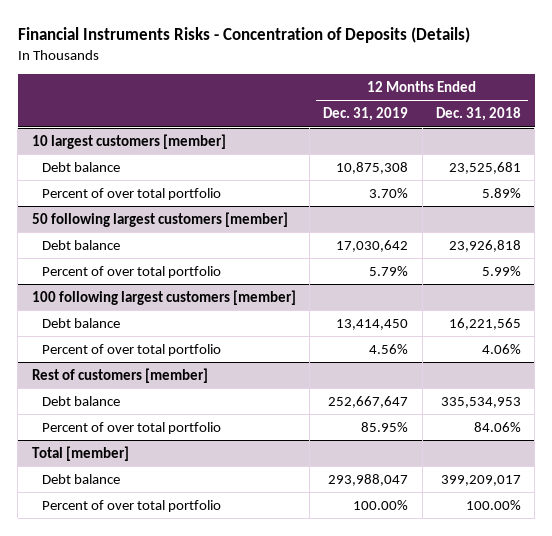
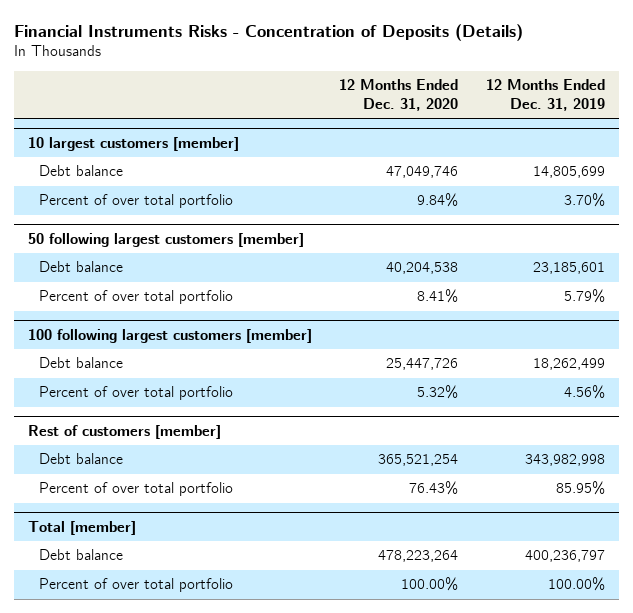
- | 12 Months Ended Dec. 31, 2019 | 12 Months Ended Dec. 31, 2018
+ | 12 Months Ended Dec. 31, 2020 | 12 Months Ended Dec. 31, 2019
@ 10 largest customers [member]
- Debt balance | 10,875,308 | 23,525,681
+ Debt balance | 47,049,746 | 14,805,699
@ 50 following largest customers [member]
- Debt balance | 17,030,642 | 23,926,818
+ Debt balance | 40,204,538 | 23,185,601
@ 100 following largest customers [member]
- Debt balance | 13,414,450 | 16,221,565
+ Debt balance | 25,447,726 | 18,262,499
@ Rest of customers [member]
- Debt balance | 252,667,647 | 335,534,953
+ Debt balance | 365,521,254 | 343,982,998
@ Total [member]
- Debt balance | 293,988,047 | 399,209,017
+ Debt balance | 478,223,264 | 400,236,797

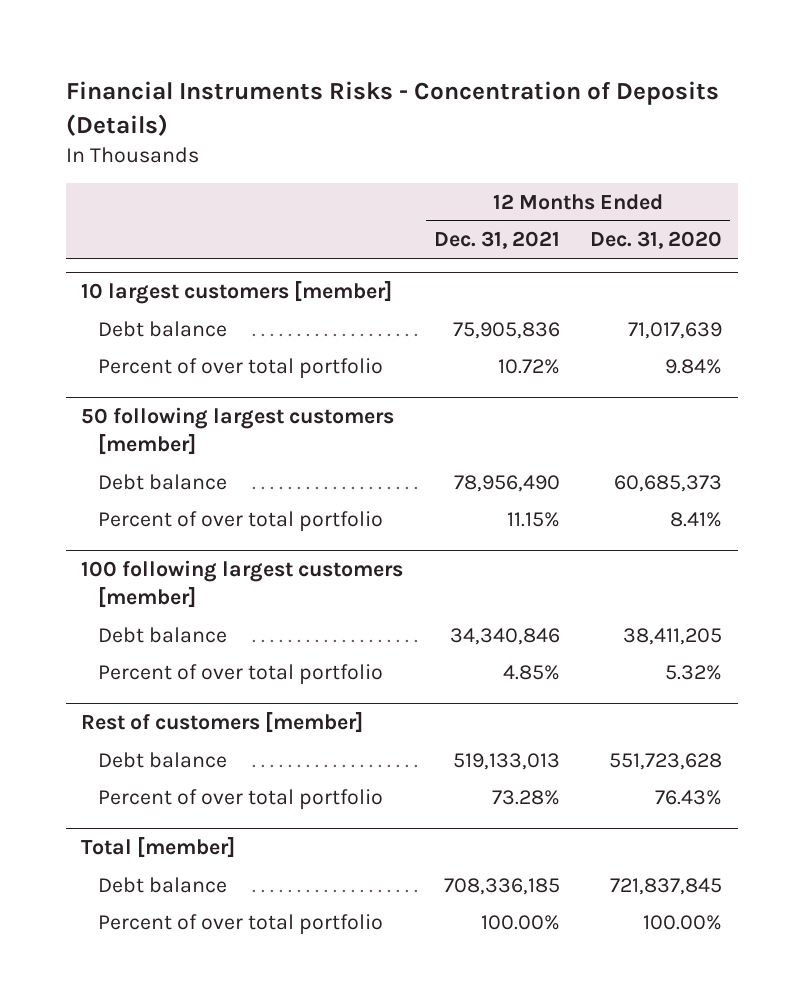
- | 12 Months Ended Dec. 31, 2020 | 12 Months Ended Dec. 31, 2019
+ | 12 Months Ended Dec. 31, 2021 | 12 Months Ended Dec. 31, 2020
@ 10 largest customers [member]
- Debt balance | 47,049,746 | 14,805,699
+ Debt balance | 75,905,836 | 71,017,639
@ 50 following largest customers [member]
- Debt balance | 40,204,538 | 23,185,601
+ Debt balance | 78,956,490 | 60,685,373
@ 100 following largest customers [member]
- Debt balance | 25,447,726 | 18,262,499
+ Debt balance | 34,340,846 | 38,411,205
@ Rest of customers [member]
- Debt balance | 365,521,254 | 343,982,998
+ Debt balance | 519,133,013 | 551,723,628
@ Total [member]
- Debt balance | 478,223,264 | 400,236,797
+ Debt balance | 708,336,185 | 721,837,845

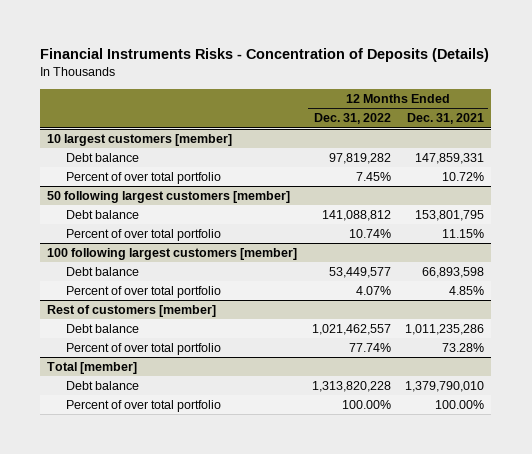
- | 12 Months Ended Dec. 31, 2021 | 12 Months Ended Dec. 31, 2020
+ | 12 Months Ended Dec. 31, 2022 | 12 Months Ended Dec. 31, 2021
@ 10 largest customers [member]
- Debt balance | 75,905,836 | 71,017,639
+ Debt balance | 97,819,282 | 147,859,331
@ 50 following largest customers [member]
- Debt balance | 78,956,490 | 60,685,373
+ Debt balance | 141,088,812 | 153,801,795
@ 100 following largest customers [member]
- Debt balance | 34,340,846 | 38,411,205
+ Debt balance | 53,449,577 | 66,893,598
@ Rest of customers [member]
- Debt balance | 519,133,013 | 551,723,628
+ Debt balance | 1,021,462,557 | 1,011,235,286
@ Total [member]
- Debt balance | 708,336,185 | 721,837,845
+ Debt balance | 1,313,820,228 | 1,379,790,010

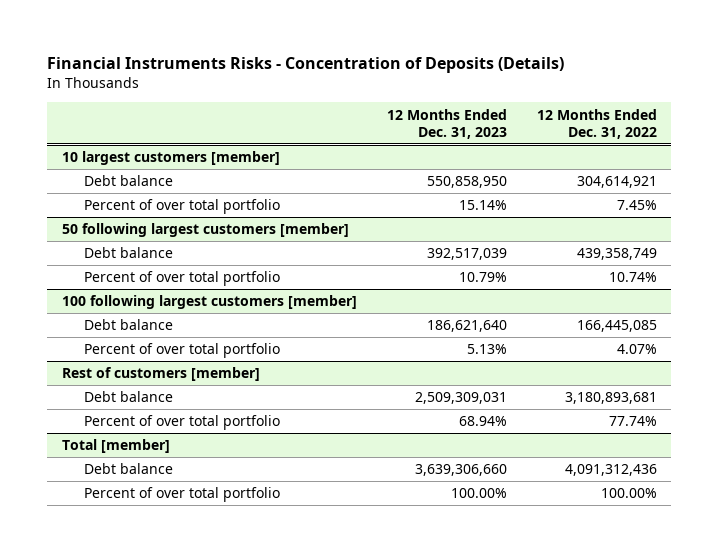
- | 12 Months Ended Dec. 31, 2022 | 12 Months Ended Dec. 31, 2021
+ | 12 Months Ended Dec. 31, 2023 | 12 Months Ended Dec. 31, 2022
@ 10 largest customers [member]
- Debt balance | 97,819,282 | 147,859,331
+ Debt balance | 550,858,950 | 304,614,921
@ 50 following largest customers [member]
- Debt balance | 141,088,812 | 153,801,795
+ Debt balance | 392,517,039 | 439,358,749
@ 100 following largest customers [member]
- Debt balance | 53,449,577 | 66,893,598
+ Debt balance | 186,621,640 | 166,445,085
@ Rest of customers [member]
- Debt balance | 1,021,462,557 | 1,011,235,286
+ Debt balance | 2,509,309,031 | 3,180,893,681
@ Total [member]
- Debt balance | 1,313,820,228 | 1,379,790,010
+ Debt balance | 3,639,306,660 | 4,091,312,436

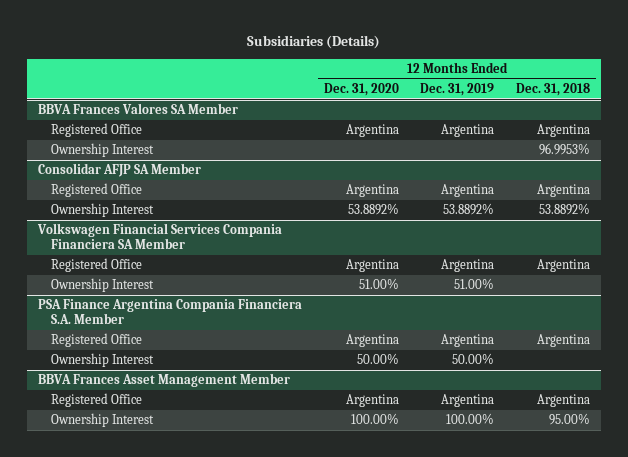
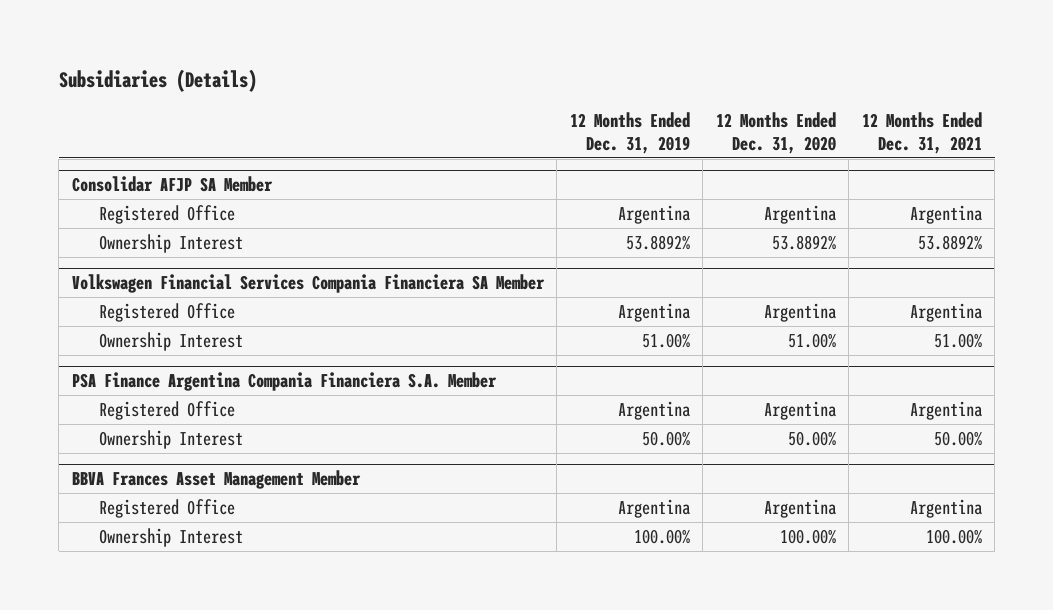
- | 12 Months Ended Dec. 31, 2020 | 12 Months Ended Dec. 31, 2019 | 12 Months Ended Dec. 31, 2018
+ | 12 Months Ended Dec. 31, 2019 | 12 Months Ended Dec. 31, 2020 | 12 Months Ended Dec. 31, 2021
- BBVA Frances Valores SA Member
- Registered Office | Argentina | Argentina | Argentina
- Ownership Interest | | | 96.9953%

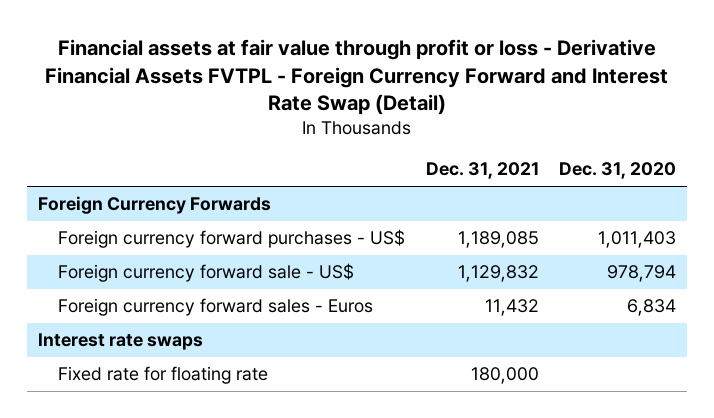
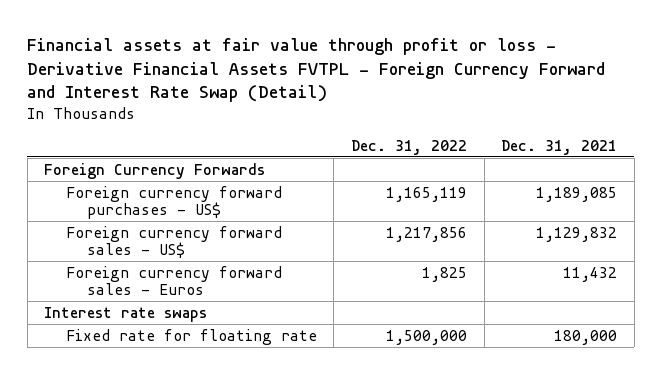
- | Dec. 31, 2021 | Dec. 31, 2020
+ | Dec. 31, 2022 | Dec. 31, 2021
- Foreign currency forward sale - US$ | 1,129,832 | 978,794
+ Foreign currency forward sales - US$ | 1,217,856 | 1,129,832

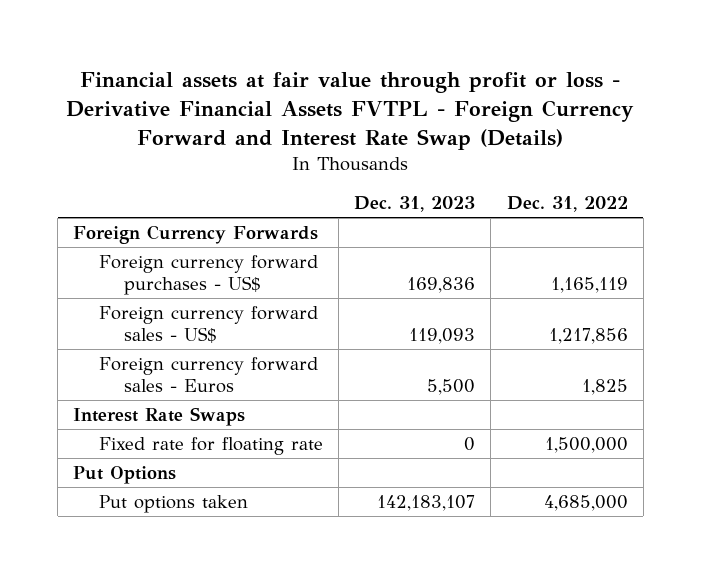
- Financial assets at fair value through profit or loss - Derivative Financial Assets FVTPL - Foreign Currency Forward and Interest Rate Swap (Detail)
+ Financial assets at fair value through profit or loss - Derivative Financial Assets FVTPL - Foreign Currency Forward and Interest Rate Swap (Details)
- | Dec. 31, 2022 | Dec. 31, 2021
+ | Dec. 31, 2023 | Dec. 31, 2022
- Interest rate swaps
+ Interest Rate Swaps
+ Put Options
+ Put options taken | 142,183,107 | 4,685,000

